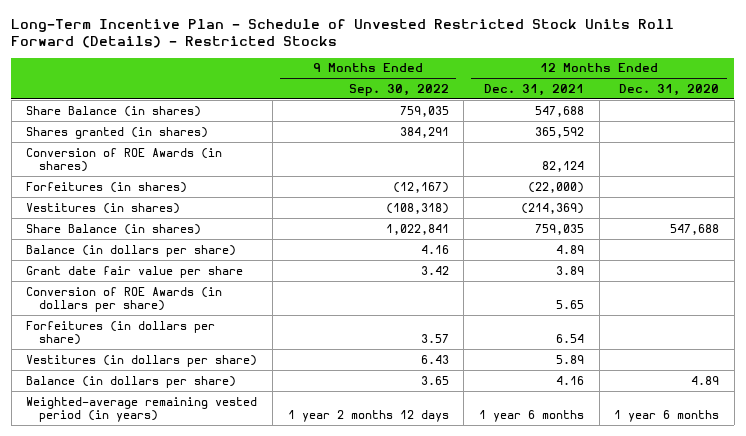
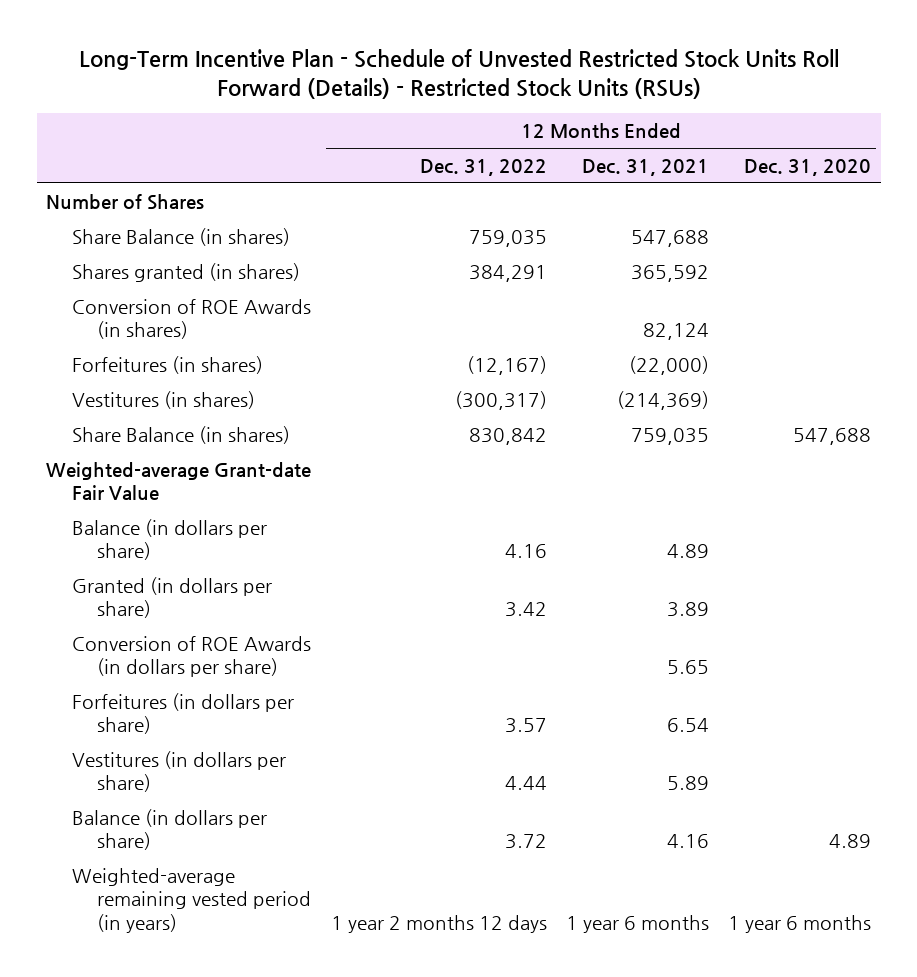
- Long-Term Incentive Plan - Schedule of Unvested Restricted Stock Units Roll Forward (Details) - Restricted Stocks
+ Long-Term Incentive Plan - Schedule of Unvested Restricted Stock Units Roll Forward (Details) - Restricted Stock Units (RSUs)
- | 9 Months Ended Sep. 30, 2022 | 12 Months Ended Dec. 31, 2021 | 12 Months Ended Dec. 31, 2020
+ | 12 Months Ended Dec. 31, 2022 | 12 Months Ended Dec. 31, 2021 | 12 Months Ended Dec. 31, 2020
+ Number of Shares
+ Weighted-average Grant-date Fair Value
- Grant date fair value per share | 3.42 | 3.89 |
+ Granted (in dollars per share) | 3.42 | 3.89 |

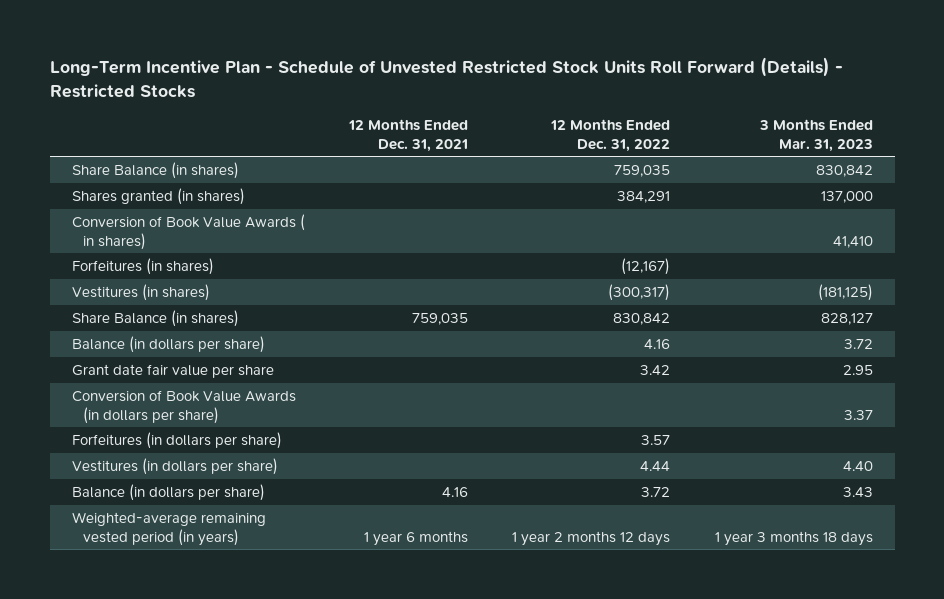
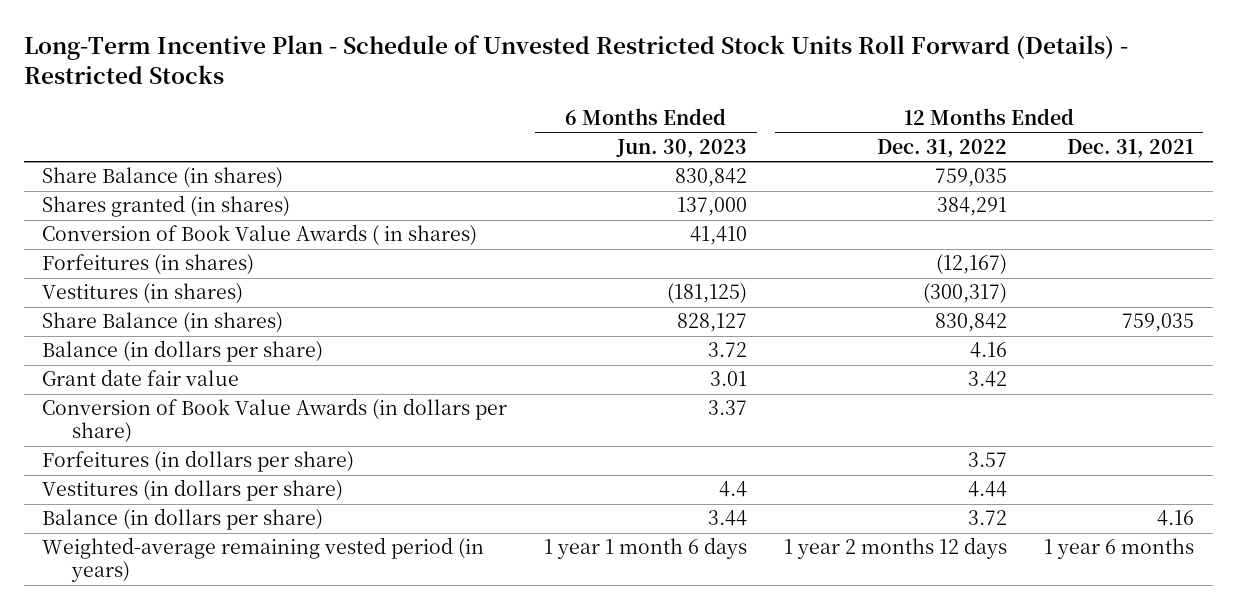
- | 12 Months Ended Dec. 31, 2021 | 12 Months Ended Dec. 31, 2022 | 3 Months Ended Mar. 31, 2023
+ | 6 Months Ended Jun. 30, 2023 | 12 Months Ended Dec. 31, 2022 | 12 Months Ended Dec. 31, 2021
- Grant date fair value per share | | 3.42 | 2.95
+ Grant date fair value | 3.01 | 3.42 |

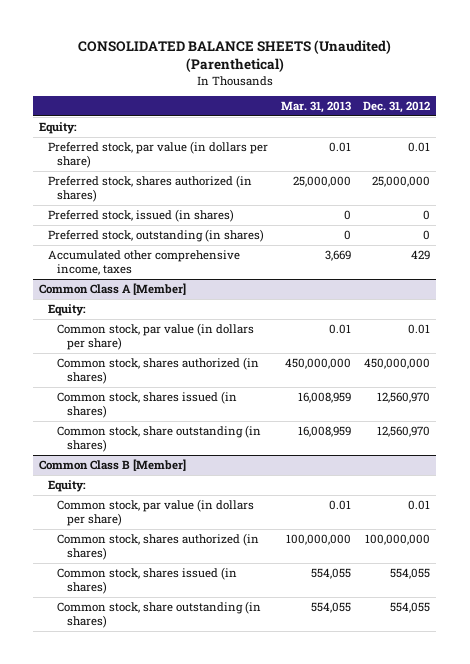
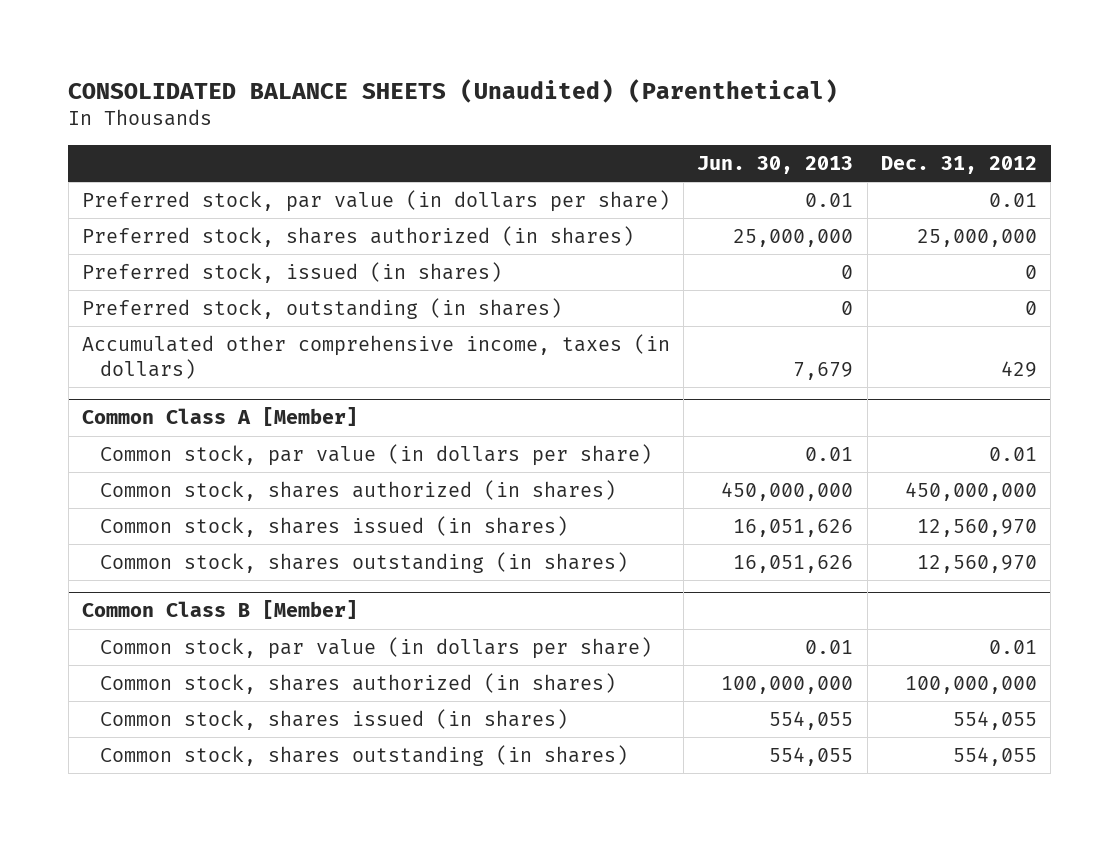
- | Mar. 31, 2013 | Dec. 31, 2012
+ | Jun. 30, 2013 | Dec. 31, 2012
- Equity:
- Accumulated other comprehensive income, taxes | 3,669 | 429
+ Accumulated other comprehensive income, taxes (in dollars) | 7,679 | 429
@ Common Class A [Member]
- Equity:
- Common stock, share outstanding (in shares) | 16,008,959 | 12,560,970
+ Common stock, shares outstanding (in shares) | 16,051,626 | 12,560,970
@ Common Class B [Member]
- Equity:
- Common stock, share outstanding (in shares) | 554,055 | 554,055
+ Common stock, shares outstanding (in shares) | 554,055 | 554,055

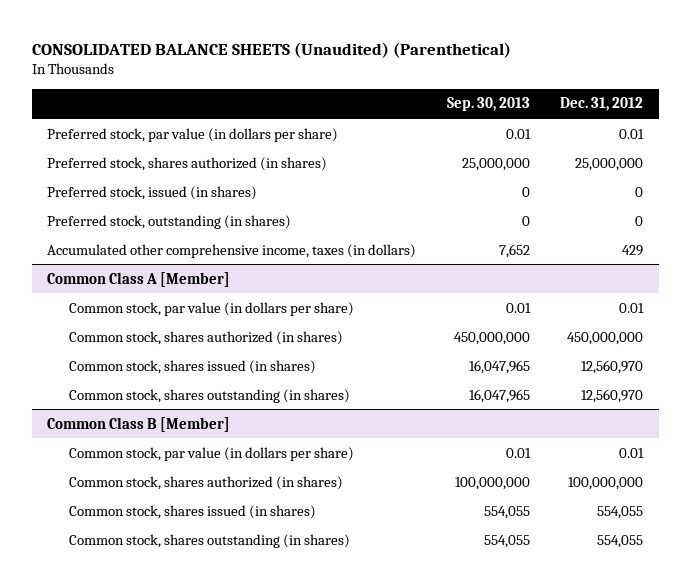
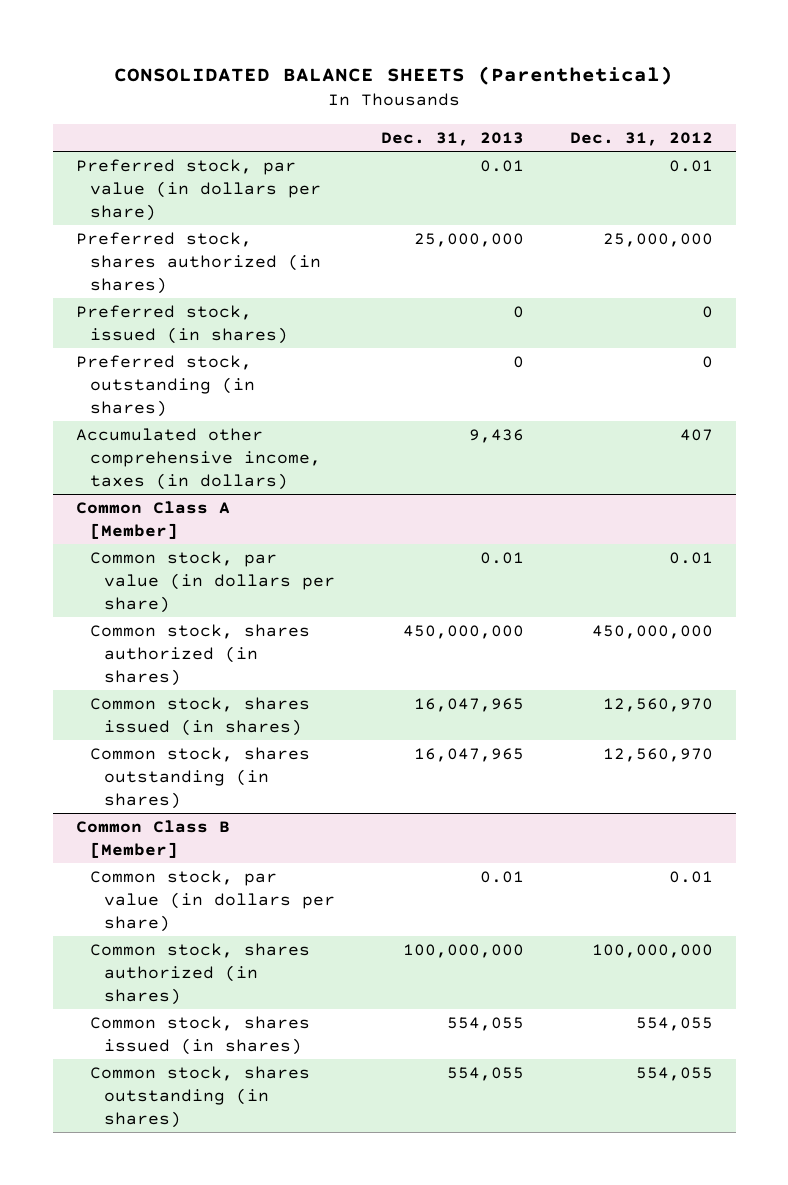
- CONSOLIDATED BALANCE SHEETS (Unaudited) (Parenthetical)
+ CONSOLIDATED BALANCE SHEETS (Parenthetical)
- | Sep. 30, 2013 | Dec. 31, 2012
+ | Dec. 31, 2013 | Dec. 31, 2012
- Accumulated other comprehensive income, taxes (in dollars) | 7,652 | 429
+ Accumulated other comprehensive income, taxes (in dollars) | 9,436 | 407

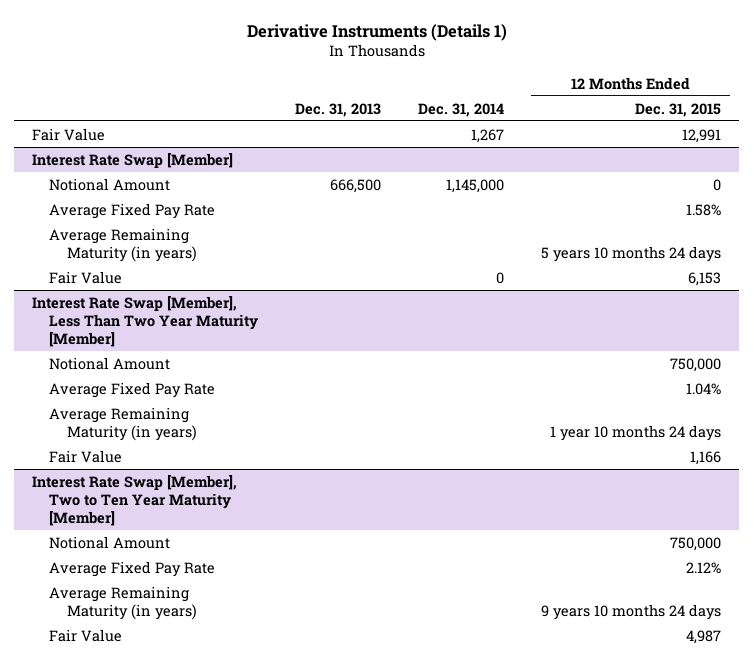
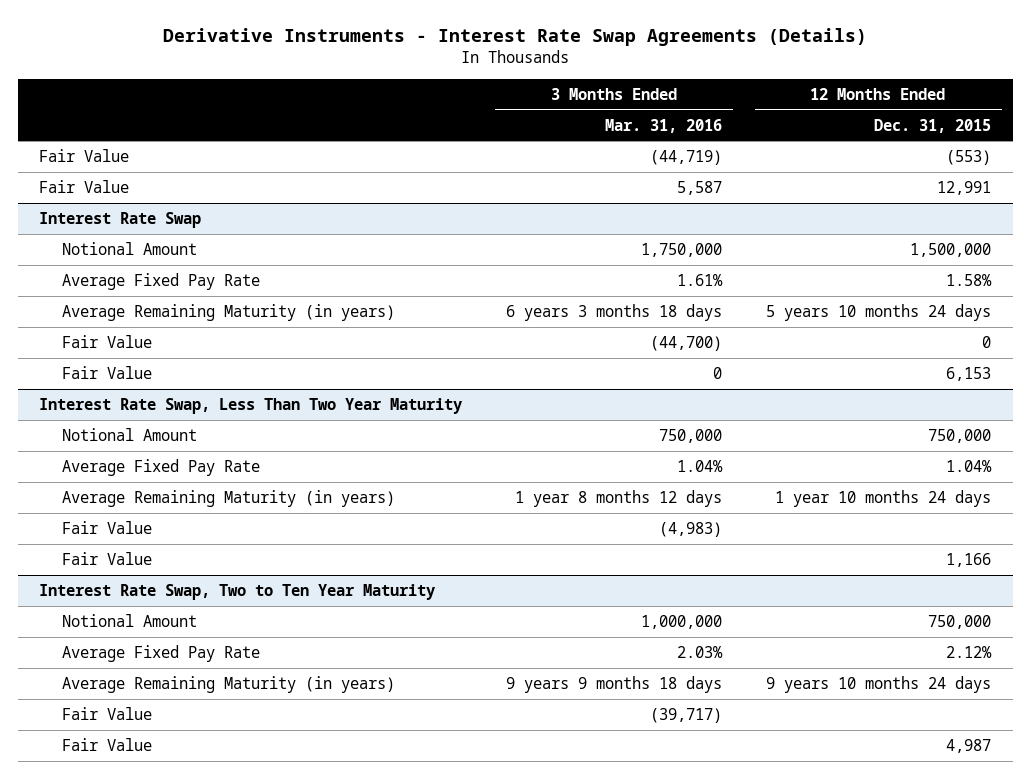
- Derivative Instruments (Details 1)
+ Derivative Instruments - Interest Rate Swap Agreements (Details)
- | Dec. 31, 2013 | Dec. 31, 2014 | 12 Months Ended Dec. 31, 2015
+ | 3 Months Ended Mar. 31, 2016 | 12 Months Ended Dec. 31, 2015
+ Fair Value | (44,719) | (553)
- Interest Rate Swap [Member]
- Notional Amount | 666,500 | 1,145,000 | 0
+ Interest Rate Swap
+ Notional Amount | 1,750,000 | 1,500,000
+ Fair Value | (44,700) | 0
- Interest Rate Swap [Member], Less Than Two Year Maturity [Member]
+ Interest Rate Swap, Less Than Two Year Maturity
+ Fair Value | (4,983) |
- Interest Rate Swap [Member], Two to Ten Year Maturity [Member]
+ Interest Rate Swap, Two to Ten Year Maturity
+ Fair Value | (39,717) |

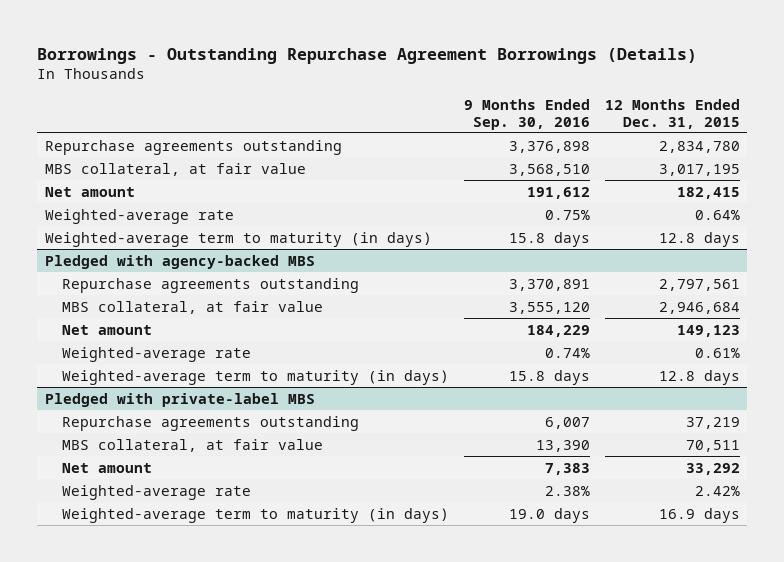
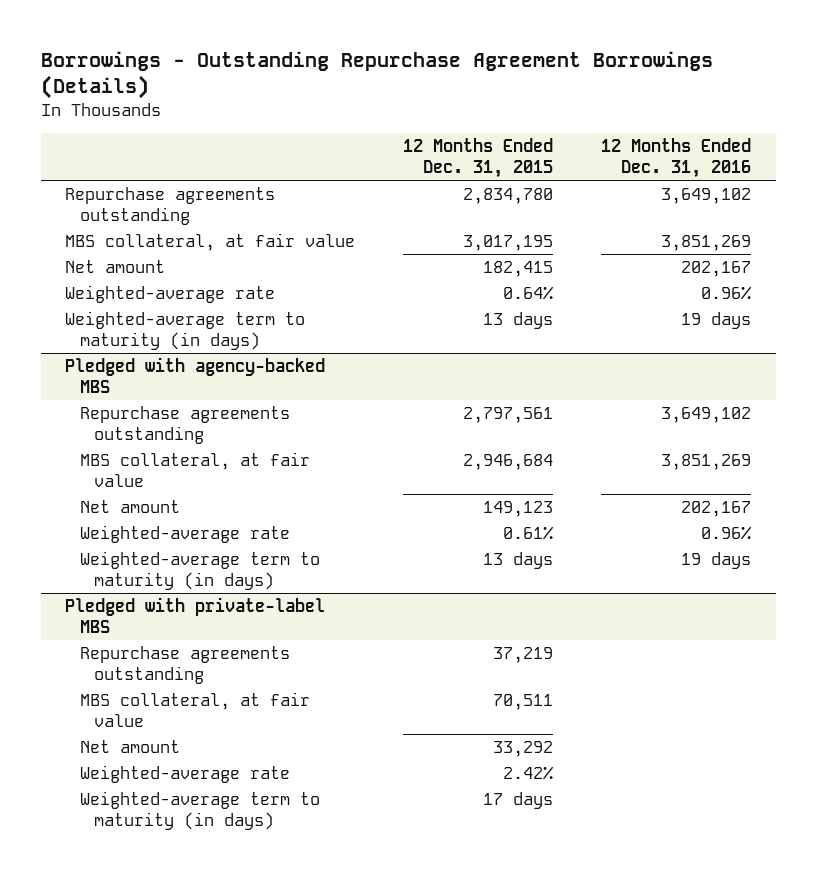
- | 9 Months Ended Sep. 30, 2016 | 12 Months Ended Dec. 31, 2015
+ | 12 Months Ended Dec. 31, 2015 | 12 Months Ended Dec. 31, 2016
- Weighted-average term to maturity (in days) | 15.8 days | 12.8 days
+ Weighted-average term to maturity (in days) | 13 days | 19 days
@ Pledged with agency-backed MBS
- Weighted-average term to maturity (in days) | 15.8 days | 12.8 days
+ Weighted-average term to maturity (in days) | 13 days | 19 days
@ Pledged with private-label MBS
- Weighted-average term to maturity (in days) | 19.0 days | 16.9 days
+ Weighted-average term to maturity (in days) | 17 days |

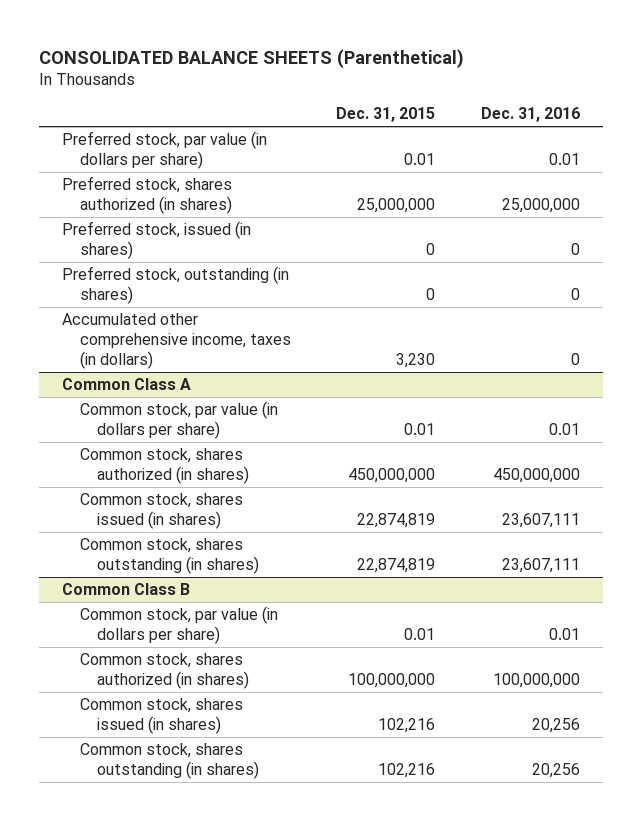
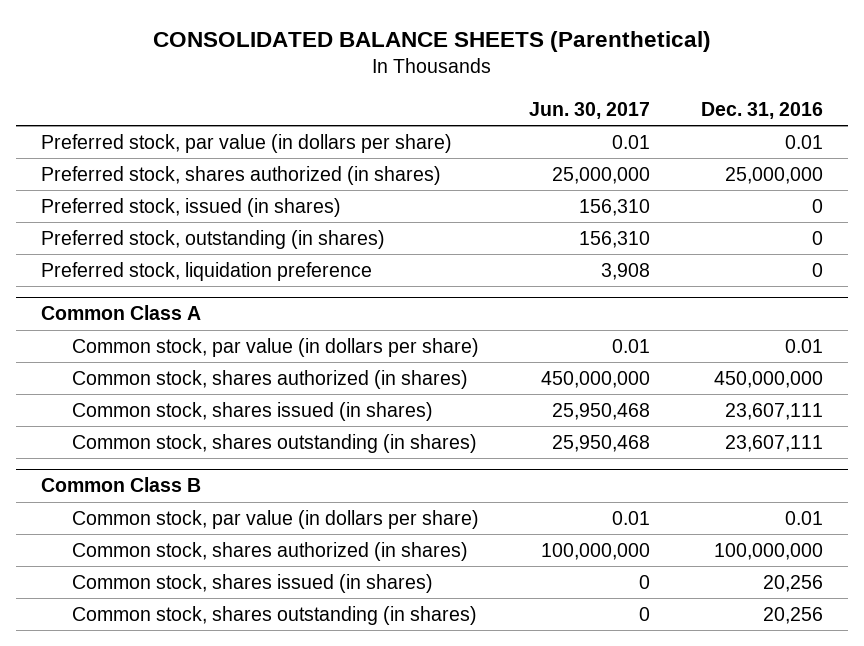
- | Dec. 31, 2015 | Dec. 31, 2016
+ | Jun. 30, 2017 | Dec. 31, 2016
- Accumulated other comprehensive income, taxes (in dollars) | 3,230 | 0
+ Preferred stock, liquidation preference | 3,908 | 0

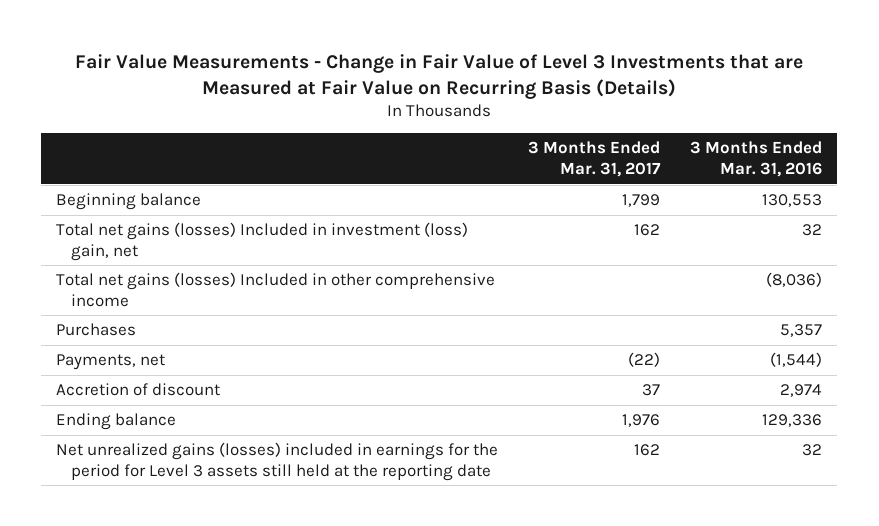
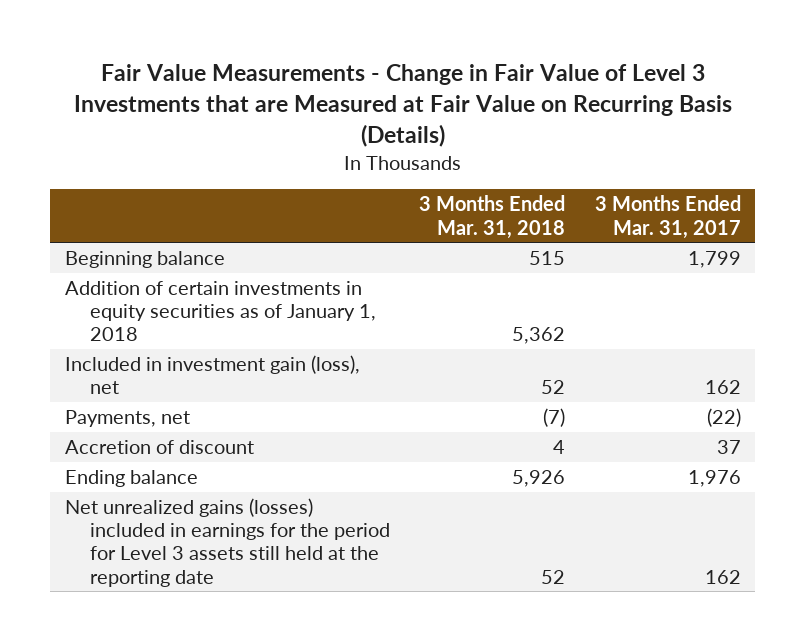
- | 3 Months Ended Mar. 31, 2017 | 3 Months Ended Mar. 31, 2016
+ | 3 Months Ended Mar. 31, 2018 | 3 Months Ended Mar. 31, 2017
- Total net gains (losses) Included in investment (loss) gain, net | 162 | 32
- Total net gains (losses) Included in other comprehensive income | | (8,036)
- Purchases | | 5,357
+ Addition of certain investments in equity securities as of January 1, 2018 | 5,362 |
+ Included in investment gain (loss), net | 52 | 162

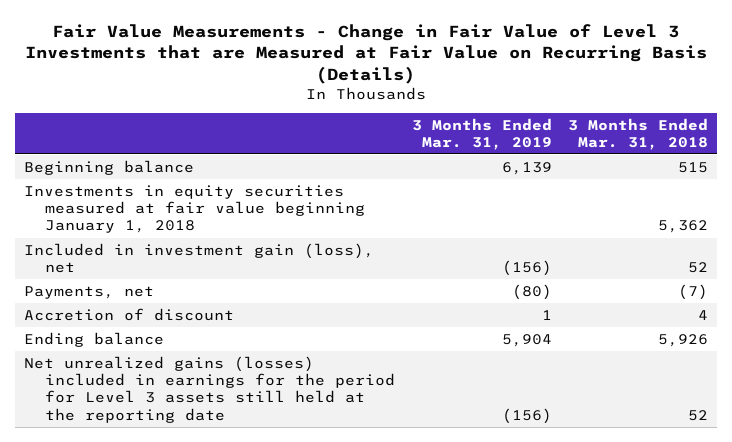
- | 3 Months Ended Mar. 31, 2018 | 3 Months Ended Mar. 31, 2017
+ | 3 Months Ended Mar. 31, 2019 | 3 Months Ended Mar. 31, 2018
- Addition of certain investments in equity securities as of January 1, 2018 | 5,362 |
+ Investments in equity securities measured at fair value beginning January 1, 2018 | | 5,362

